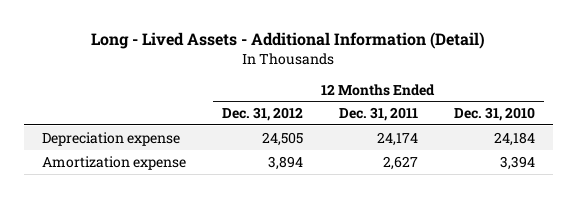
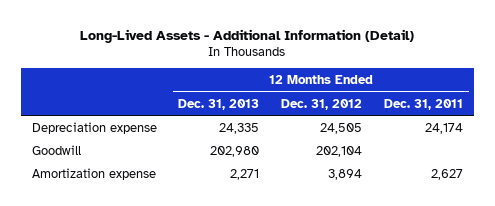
- Long - Lived Assets - Additional Information (Detail)
+ Long-Lived Assets - Additional Information (Detail)
- | 12 Months Ended Dec. 31, 2012 | 12 Months Ended Dec. 31, 2011 | 12 Months Ended Dec. 31, 2010
+ | 12 Months Ended Dec. 31, 2013 | 12 Months Ended Dec. 31, 2012 | 12 Months Ended Dec. 31, 2011
+ Goodwill | 202,980 | 202,104 |

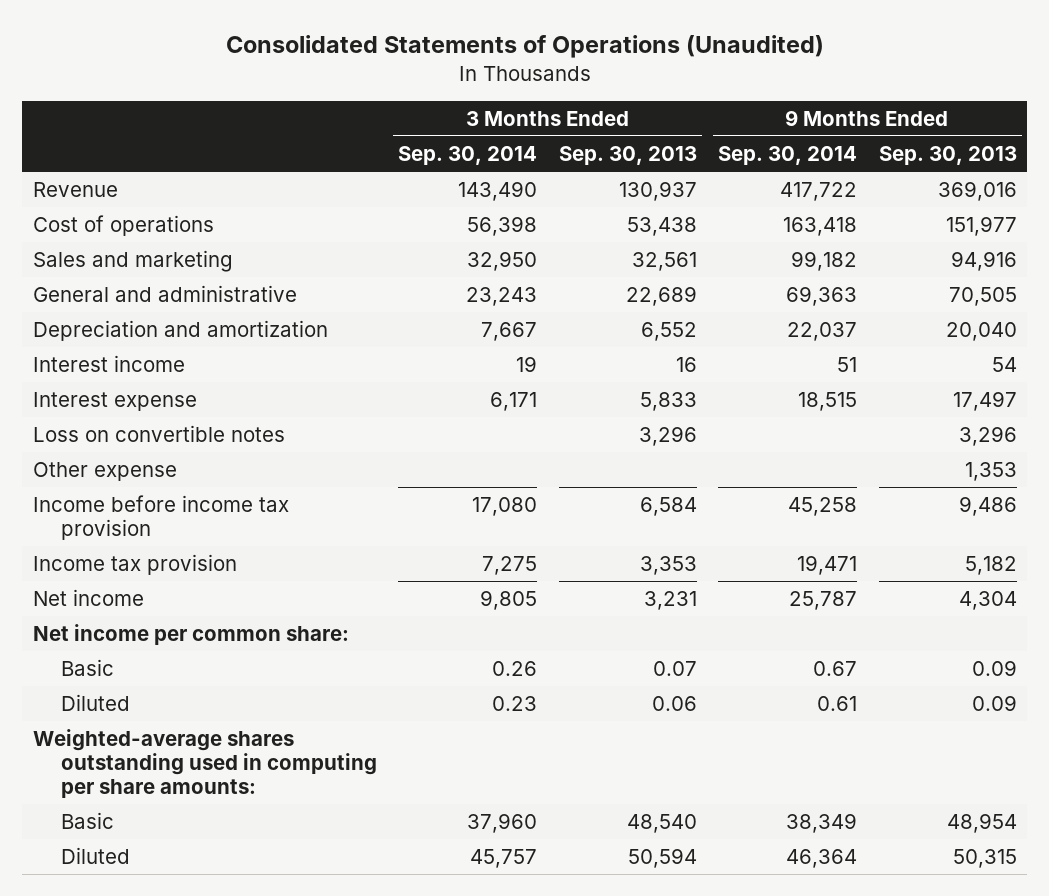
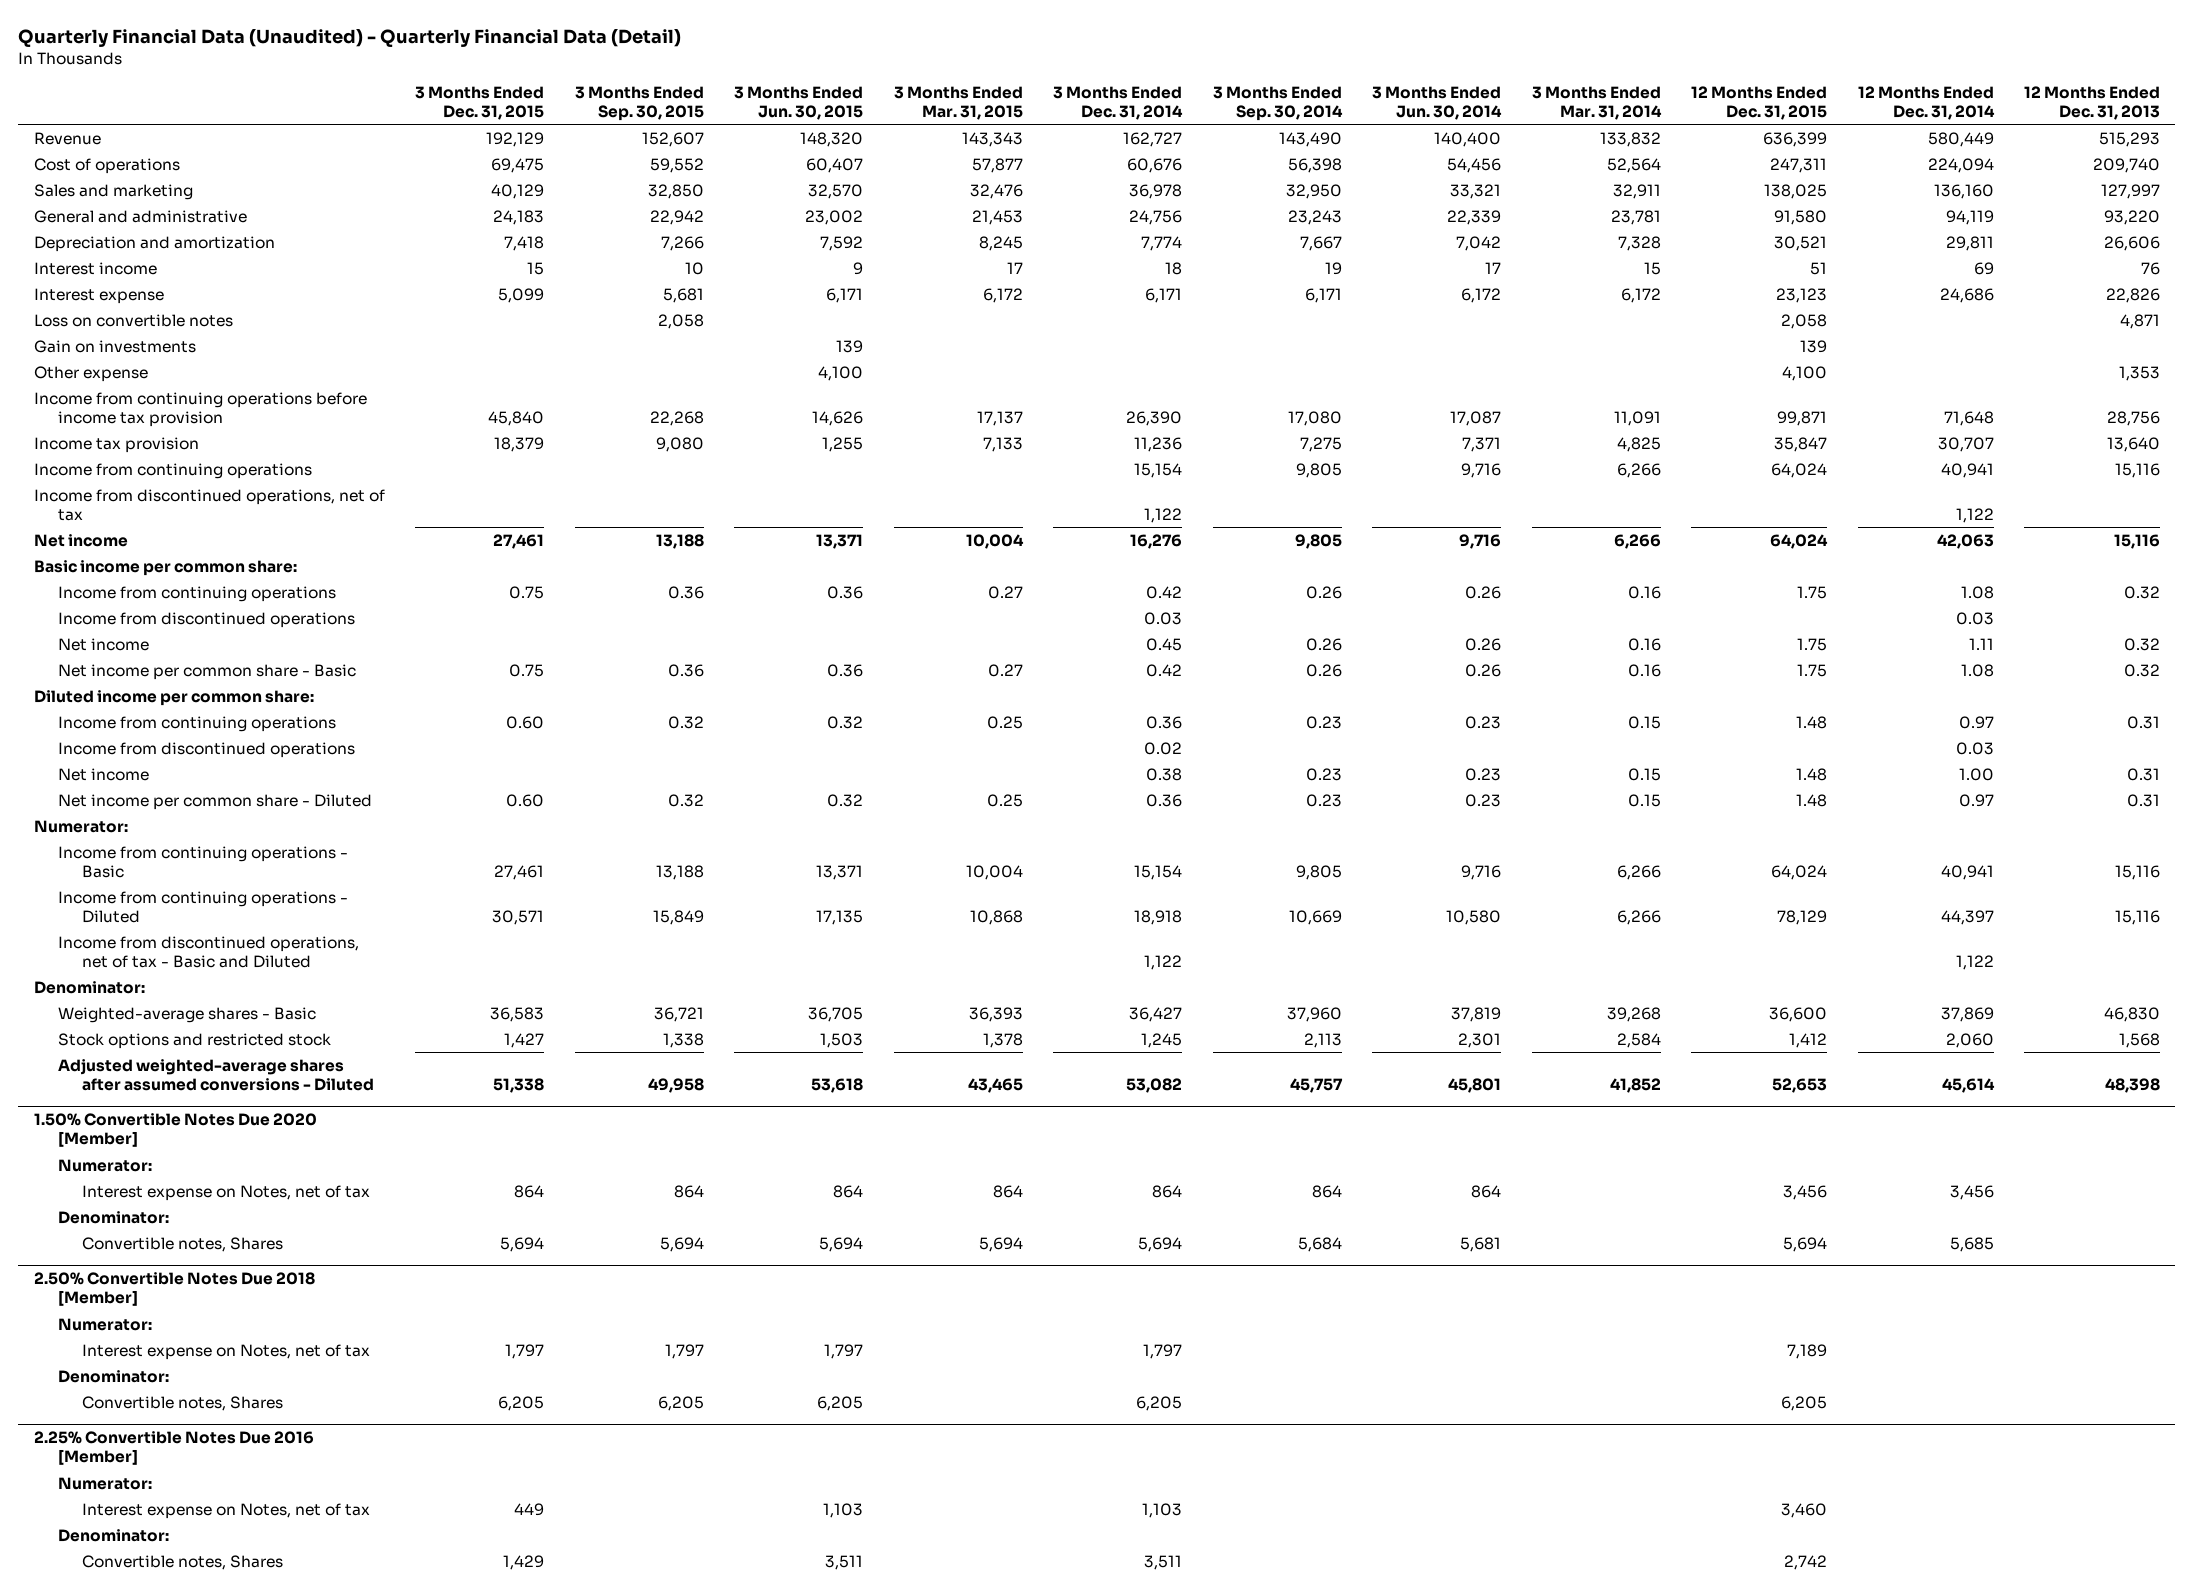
- Consolidated Statements of Operations (Unaudited)
+ Quarterly Financial Data (Unaudited) - Quarterly Financial Data (Detail)
- | 3 Months Ended Sep. 30, 2014 | 3 Months Ended Sep. 30, 2013 | 9 Months Ended Sep. 30, 2014 | 9 Months Ended Sep. 30, 2013
+ | 3 Months Ended Dec. 31, 2015 | 3 Months Ended Sep. 30, 2015 | 3 Months Ended Jun. 30, 2015 | 3 Months Ended Mar. 31, 2015 | 3 Months Ended Dec. 31, 2014 | 3 Months Ended Sep. 30, 2014 | 3 Months Ended Jun. 30, 2014 | 3 Months Ended Mar. 31, 2014 | 12 Months Ended Dec. 31, 2015 | 12 Months Ended Dec. 31, 2014 | 12 Months Ended Dec. 31, 2013
+ Gain on investments | | | 139 | | | | | | 139 | |
- Income before income tax provision | 17,080 | 6,584 | 45,258 | 9,486
+ Income from continuing operations before income tax provision | 45,840 | 22,268 | 14,626 | 17,137 | 26,390 | 17,080 | 17,087 | 11,091 | 99,871 | 71,648 | 28,756
+ Income from continuing operations | | | | | 15,154 | 9,805 | 9,716 | 6,266 | 64,024 | 40,941 | 15,116
+ Income from discontinued operations, net of tax | | | | | 1,122 | | | | | 1,122 |
- Net income per common share:
- Basic | 0.26 | 0.07 | 0.67 | 0.09
- Diluted | 0.23 | 0.06 | 0.61 | 0.09
- Weighted-average shares outstanding used in computing per share amounts:
- Basic | 37,960 | 48,540 | 38,349 | 48,954
- Diluted | 45,757 | 50,594 | 46,364 | 50,315
+ Basic income per common share:
+ Income from continuing operations | 0.75 | 0.36 | 0.36 | 0.27 | 0.42 | 0.26 | 0.26 | 0.16 | 1.75 | 1.08 | 0.32
+ Income from discontinued operations | | | | | 0.03 | | | | | 0.03 |
+ Net income | | | | | 0.45 | 0.26 | 0.26 | 0.16 | 1.75 | 1.11 | 0.32
+ Net income per common share - Basic | 0.75 | 0.36 | 0.36 | 0.27 | 0.42 | 0.26 | 0.26 | 0.16 | 1.75 | 1.08 | 0.32
+ Diluted income per common share:
+ Income from continuing operations | 0.60 | 0.32 | 0.32 | 0.25 | 0.36 | 0.23 | 0.23 | 0.15 | 1.48 | 0.97 | 0.31
+ Income from discontinued operations | | | | | 0.02 | | | | | 0.03 |
+ Net income | | | | | 0.38 | 0.23 | 0.23 | 0.15 | 1.48 | 1.00 | 0.31
+ Net income per common share - Diluted | 0.60 | 0.32 | 0.32 | 0.25 | 0.36 | 0.23 | 0.23 | 0.15 | 1.48 | 0.97 | 0.31
+ Numerator:
+ Income from continuing operations - Basic | 27,461 | 13,188 | 13,371 | 10,004 | 15,154 | 9,805 | 9,716 | 6,266 | 64,024 | 40,941 | 15,116
+ Income from continuing operations - Diluted | 30,571 | 15,849 | 17,135 | 10,868 | 18,918 | 10,669 | 10,580 | 6,266 | 78,129 | 44,397 | 15,116
+ Income from discontinued operations, net of tax - Basic and Diluted | | | | | 1,122 | | | | | 1,122 |
+ Denominator:
+ Weighted-average shares - Basic | 36,583 | 36,721 | 36,705 | 36,393 | 36,427 | 37,960 | 37,819 | 39,268 | 36,600 | 37,869 | 46,830
+ Stock options and restricted stock | 1,427 | 1,338 | 1,503 | 1,378 | 1,245 | 2,113 | 2,301 | 2,584 | 1,412 | 2,060 | 1,568
+ Adjusted weighted-average shares after assumed conversions - Diluted | 51,338 | 49,958 | 53,618 | 43,465 | 53,082 | 45,757 | 45,801 | 41,852 | 52,653 | 45,614 | 48,398
+ 1.50% Convertible Notes Due 2020 [Member]
+ Numerator:
+ Interest expense on Notes, net of tax | 864 | 864 | 864 | 864 | 864 | 864 | 864 | | 3,456 | 3,456 |
+ Denominator:
+ Convertible notes, Shares | 5,694 | 5,694 | 5,694 | 5,694 | 5,694 | 5,684 | 5,681 | | 5,694 | 5,685 |
+ 2.50% Convertible Notes Due 2018 [Member]
+ Numerator:
+ Interest expense on Notes, net of tax | 1,797 | 1,797 | 1,797 | | 1,797 | | | | 7,189 | |
+ Denominator:
+ Convertible notes, Shares | 6,205 | 6,205 | 6,205 | | 6,205 | | | | 6,205 | |
+ 2.25% Convertible Notes Due 2016 [Member]
+ Numerator:
+ Interest expense on Notes, net of tax | 449 | | 1,103 | | 1,103 | | | | 3,460 | |
+ Denominator:
+ Convertible notes, Shares | 1,429 | | 3,511 | | 3,511 | | | | 2,742 | |

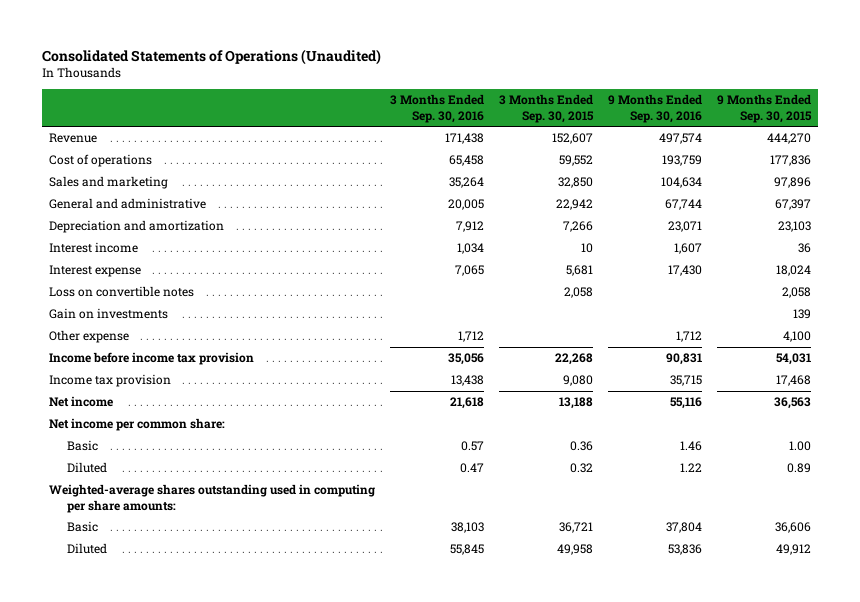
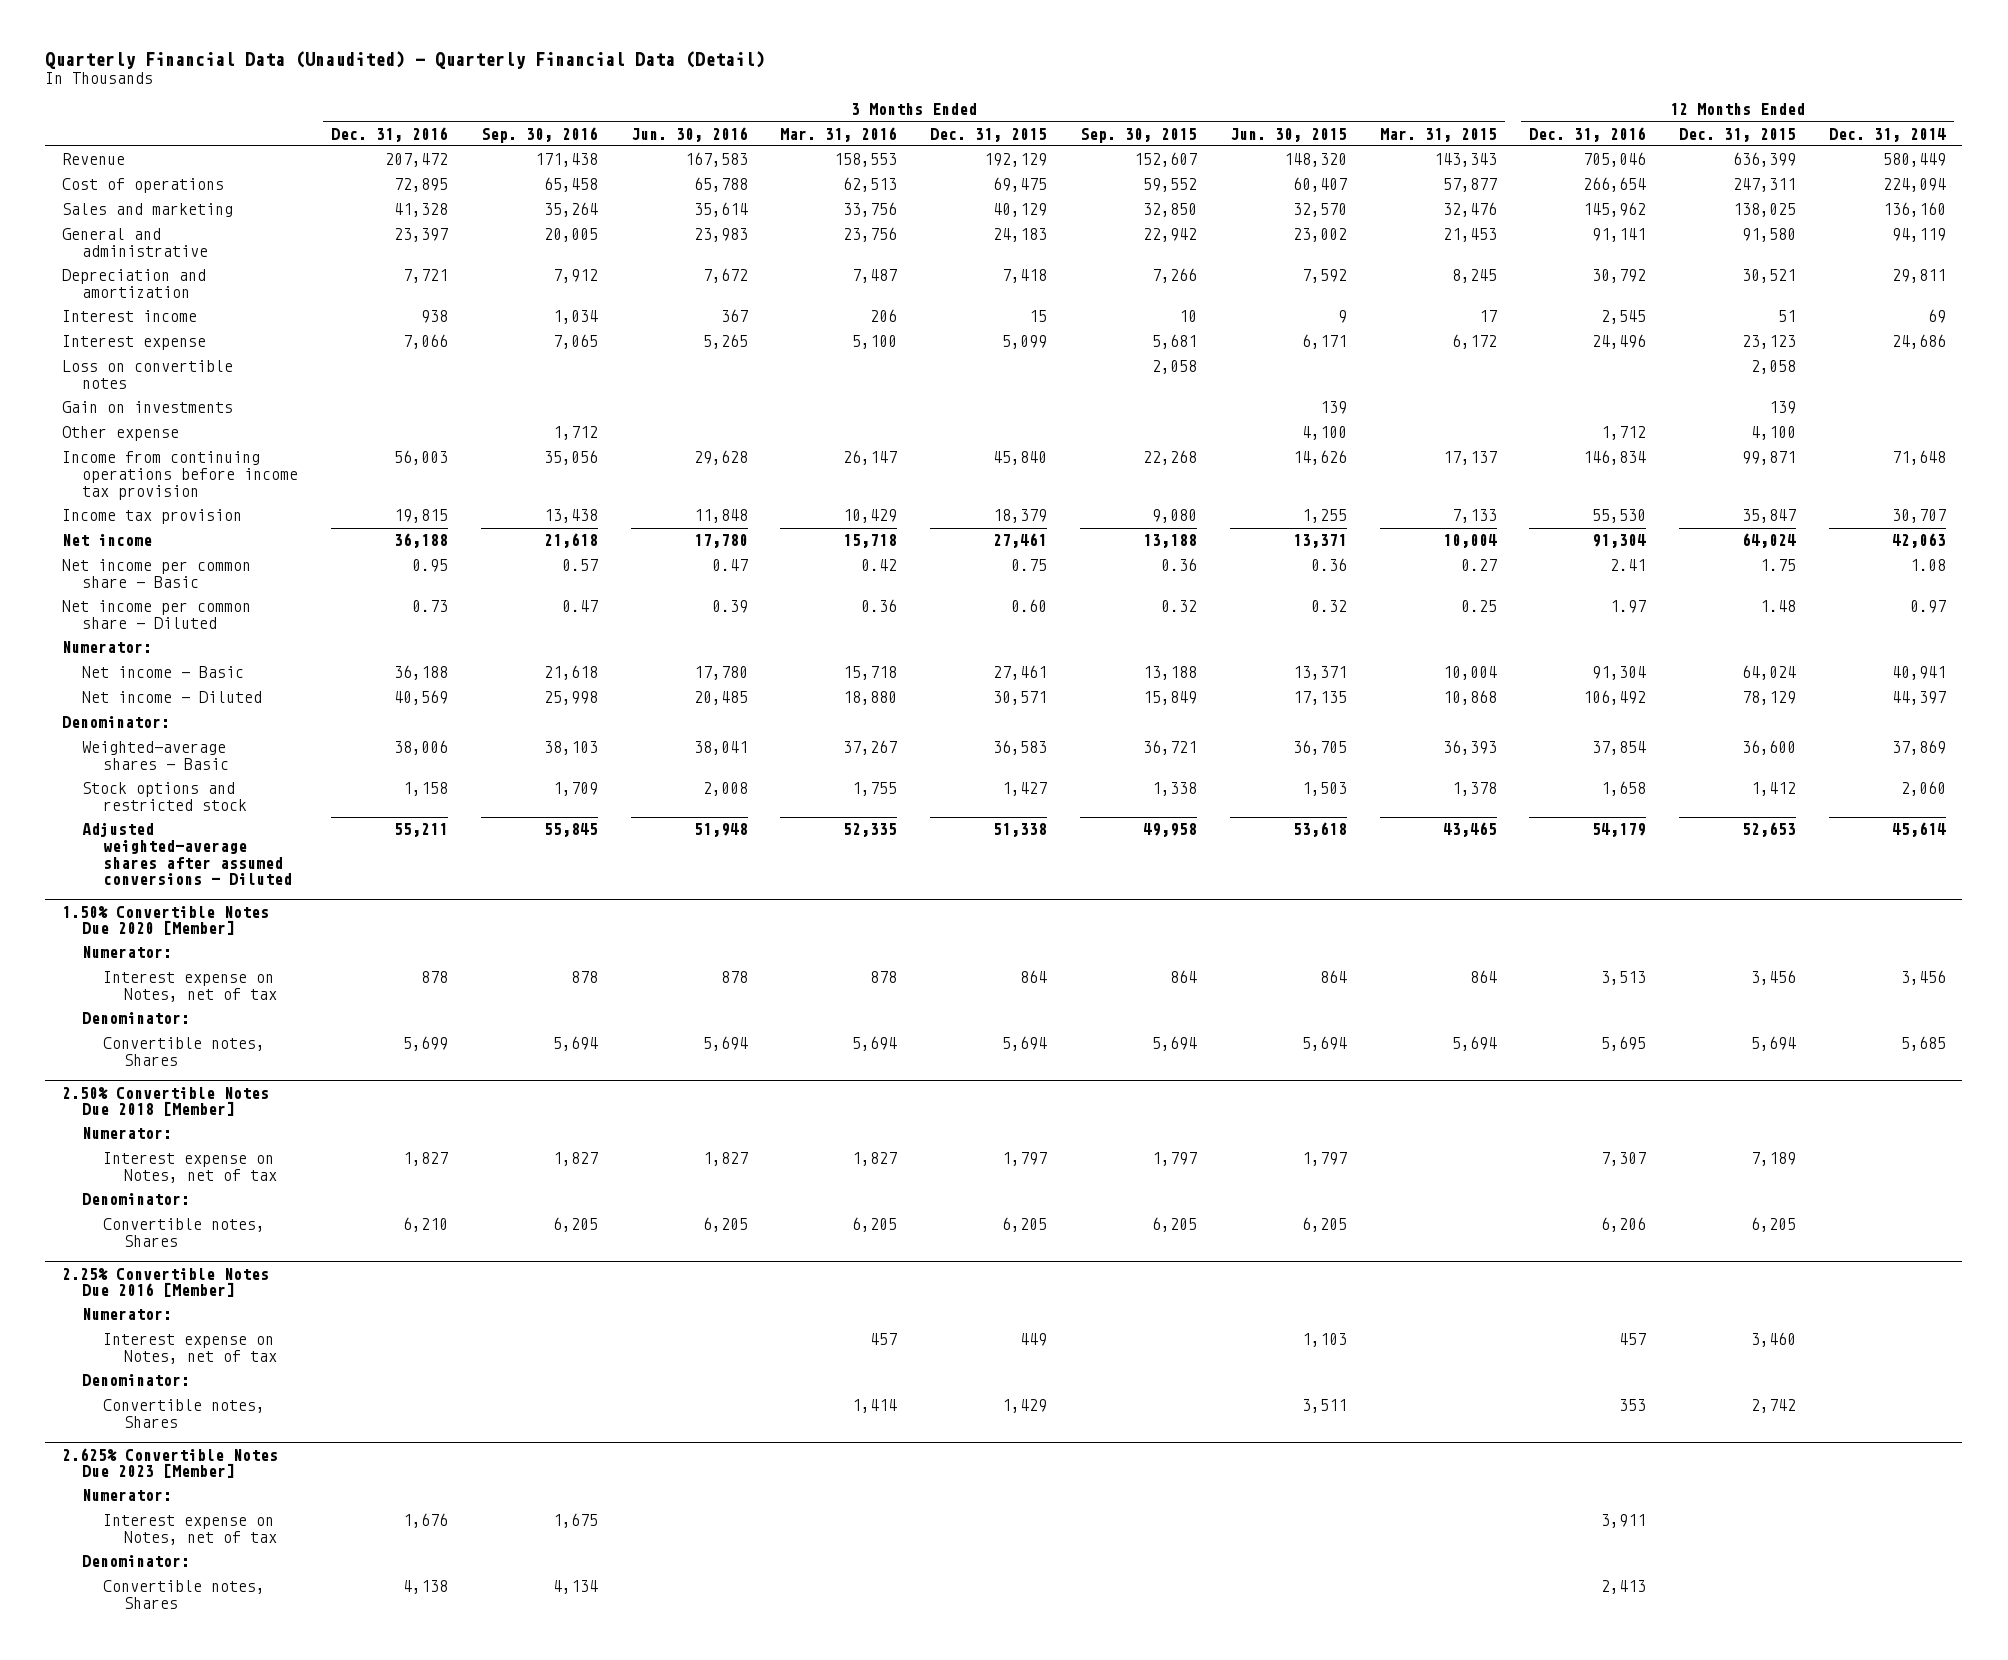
- Consolidated Statements of Operations (Unaudited)
+ Quarterly Financial Data (Unaudited) - Quarterly Financial Data (Detail)
- | 3 Months Ended Sep. 30, 2016 | 3 Months Ended Sep. 30, 2015 | 9 Months Ended Sep. 30, 2016 | 9 Months Ended Sep. 30, 2015
+ | 3 Months Ended Dec. 31, 2016 | 3 Months Ended Sep. 30, 2016 | 3 Months Ended Jun. 30, 2016 | 3 Months Ended Mar. 31, 2016 | 3 Months Ended Dec. 31, 2015 | 3 Months Ended Sep. 30, 2015 | 3 Months Ended Jun. 30, 2015 | 3 Months Ended Mar. 31, 2015 | 12 Months Ended Dec. 31, 2016 | 12 Months Ended Dec. 31, 2015 | 12 Months Ended Dec. 31, 2014
- Income before income tax provision | 35,056 | 22,268 | 90,831 | 54,031
+ Income from continuing operations before income tax provision | 56,003 | 35,056 | 29,628 | 26,147 | 45,840 | 22,268 | 14,626 | 17,137 | 146,834 | 99,871 | 71,648
- Net income per common share:
- Basic | 0.57 | 0.36 | 1.46 | 1.00
- Diluted | 0.47 | 0.32 | 1.22 | 0.89
- Weighted-average shares outstanding used in computing per share amounts:
- Basic | 38,103 | 36,721 | 37,804 | 36,606
- Diluted | 55,845 | 49,958 | 53,836 | 49,912
+ Net income per common share - Basic | 0.95 | 0.57 | 0.47 | 0.42 | 0.75 | 0.36 | 0.36 | 0.27 | 2.41 | 1.75 | 1.08
+ Net income per common share - Diluted | 0.73 | 0.47 | 0.39 | 0.36 | 0.60 | 0.32 | 0.32 | 0.25 | 1.97 | 1.48 | 0.97
+ Numerator:
+ Net income - Basic | 36,188 | 21,618 | 17,780 | 15,718 | 27,461 | 13,188 | 13,371 | 10,004 | 91,304 | 64,024 | 40,941
+ Net income - Diluted | 40,569 | 25,998 | 20,485 | 18,880 | 30,571 | 15,849 | 17,135 | 10,868 | 106,492 | 78,129 | 44,397
+ Denominator:
+ Weighted-average shares - Basic | 38,006 | 38,103 | 38,041 | 37,267 | 36,583 | 36,721 | 36,705 | 36,393 | 37,854 | 36,600 | 37,869
+ Stock options and restricted stock | 1,158 | 1,709 | 2,008 | 1,755 | 1,427 | 1,338 | 1,503 | 1,378 | 1,658 | 1,412 | 2,060
+ Adjusted weighted-average shares after assumed conversions - Diluted | 55,211 | 55,845 | 51,948 | 52,335 | 51,338 | 49,958 | 53,618 | 43,465 | 54,179 | 52,653 | 45,614
+ 1.50% Convertible Notes Due 2020 [Member]
+ Numerator:
+ Interest expense on Notes, net of tax | 878 | 878 | 878 | 878 | 864 | 864 | 864 | 864 | 3,513 | 3,456 | 3,456
+ Denominator:
+ Convertible notes, Shares | 5,699 | 5,694 | 5,694 | 5,694 | 5,694 | 5,694 | 5,694 | 5,694 | 5,695 | 5,694 | 5,685
+ 2.50% Convertible Notes Due 2018 [Member]
+ Numerator:
+ Interest expense on Notes, net of tax | 1,827 | 1,827 | 1,827 | 1,827 | 1,797 | 1,797 | 1,797 | | 7,307 | 7,189 |
+ Denominator:
+ Convertible notes, Shares | 6,210 | 6,205 | 6,205 | 6,205 | 6,205 | 6,205 | 6,205 | | 6,206 | 6,205 |
+ 2.25% Convertible Notes Due 2016 [Member]
+ Numerator:
+ Interest expense on Notes, net of tax | | | | 457 | 449 | | 1,103 | | 457 | 3,460 |
+ Denominator:
+ Convertible notes, Shares | | | | 1,414 | 1,429 | | 3,511 | | 353 | 2,742 |
+ 2.625% Convertible Notes Due 2023 [Member]
+ Numerator:
+ Interest expense on Notes, net of tax | 1,676 | 1,675 | | | | | | | 3,911 | |
+ Denominator:
+ Convertible notes, Shares | 4,138 | 4,134 | | | | | | | 2,413 | |

